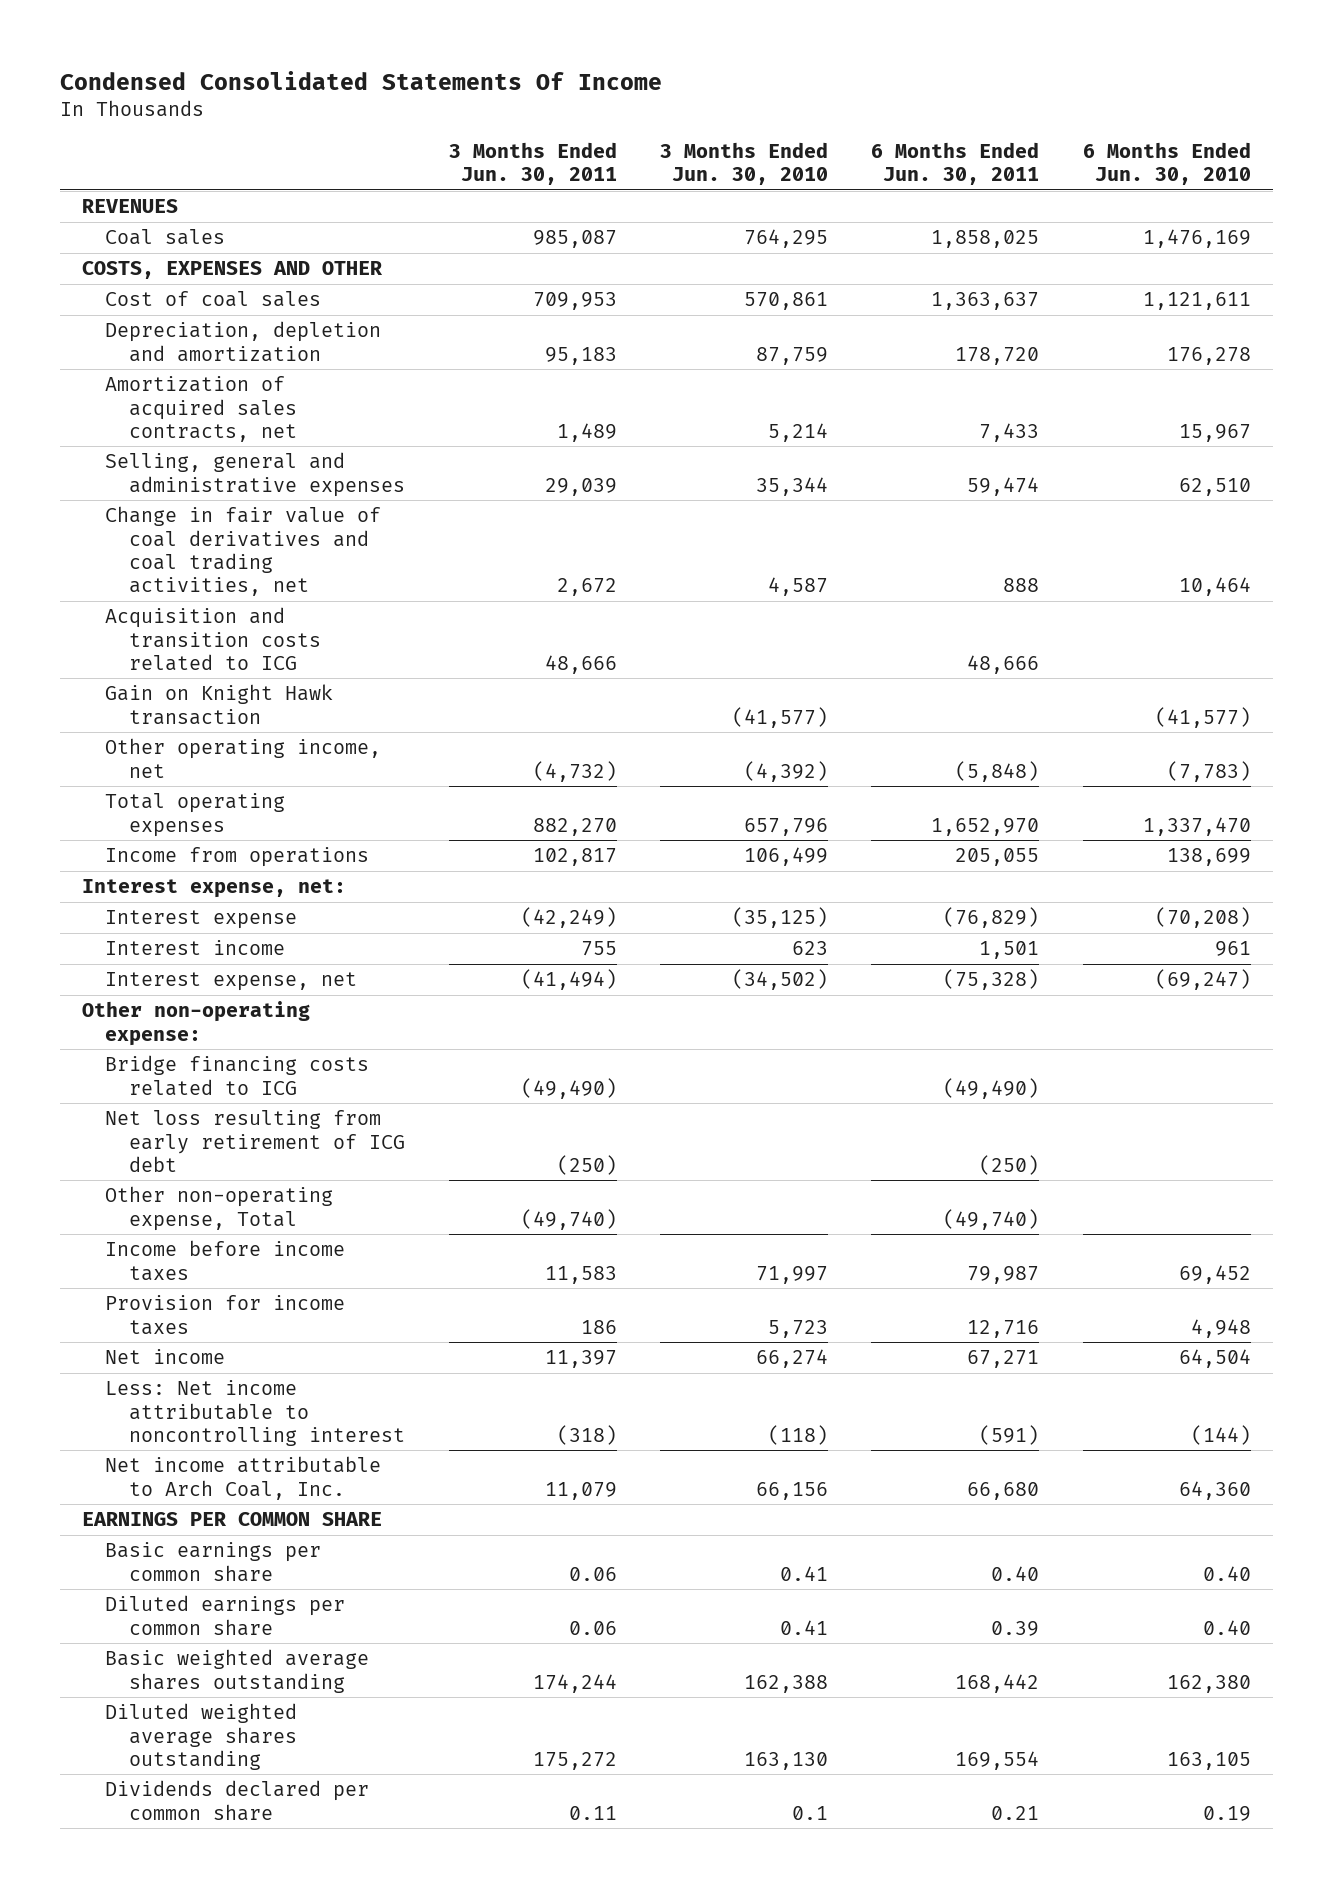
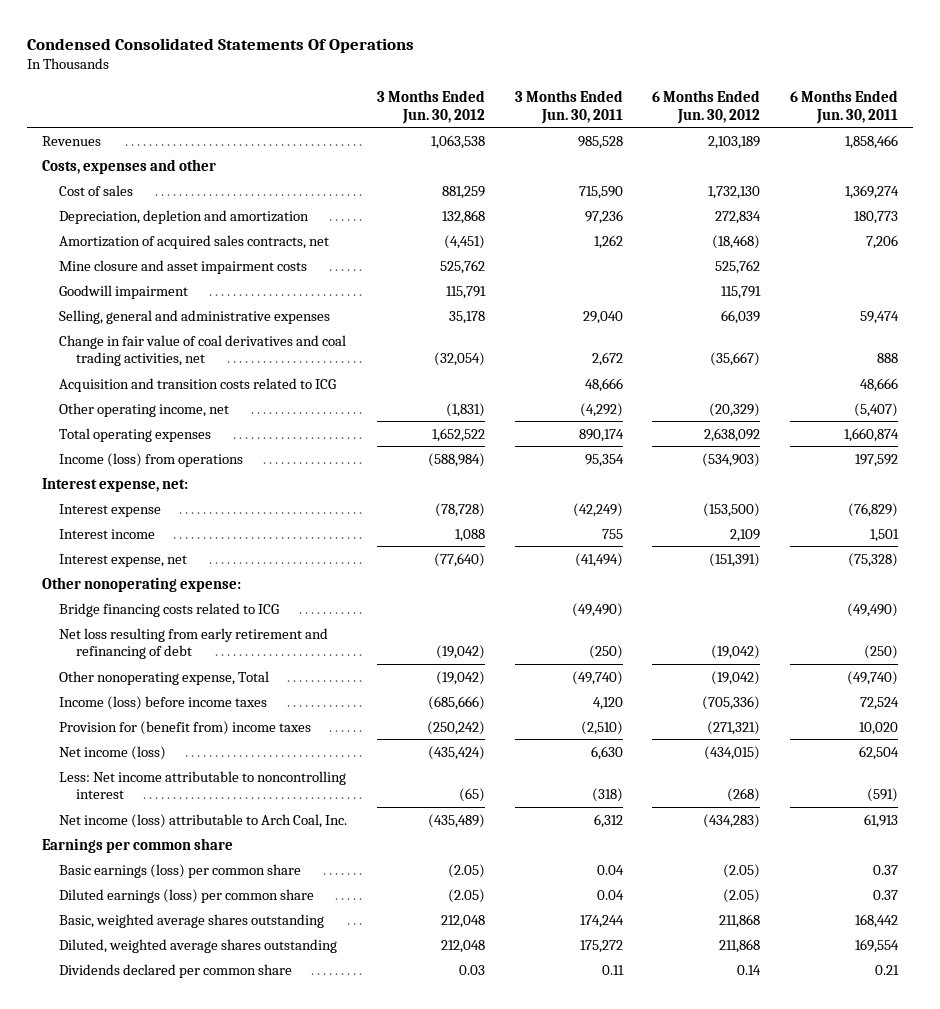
- Condensed Consolidated Statements Of Income
+ Condensed Consolidated Statements Of Operations
- | 3 Months Ended Jun. 30, 2011 | 3 Months Ended Jun. 30, 2010 | 6 Months Ended Jun. 30, 2011 | 6 Months Ended Jun. 30, 2010
+ | 3 Months Ended Jun. 30, 2012 | 3 Months Ended Jun. 30, 2011 | 6 Months Ended Jun. 30, 2012 | 6 Months Ended Jun. 30, 2011
- REVENUES
- Coal sales | 985,087 | 764,295 | 1,858,025 | 1,476,169
- COSTS, EXPENSES AND OTHER
- Cost of coal sales | 709,953 | 570,861 | 1,363,637 | 1,121,611
- Depreciation, depletion and amortization | 95,183 | 87,759 | 178,720 | 176,278
- Amortization of acquired sales contracts, net | 1,489 | 5,214 | 7,433 | 15,967
- Selling, general and administrative expenses | 29,039 | 35,344 | 59,474 | 62,510
+ Revenues | 1,063,538 | 985,528 | 2,103,189 | 1,858,466
+ Costs, expenses and other
+ Cost of sales | 881,259 | 715,590 | 1,732,130 | 1,369,274
+ Depreciation, depletion and amortization | 132,868 | 97,236 | 272,834 | 180,773
+ Amortization of acquired sales contracts, net | (4,451) | 1,262 | (18,468) | 7,206
+ Mine closure and asset impairment costs | 525,762 | | 525,762 |
+ Goodwill impairment | 115,791 | | 115,791 |
+ Selling, general and administrative expenses | 35,178 | 29,040 | 66,039 | 59,474
- Gain on Knight Hawk transaction | | (41,577) | | (41,577)
- Other operating income, net | (4,732) | (4,392) | (5,848) | (7,783)
- Total operating expenses | 882,270 | 657,796 | 1,652,970 | 1,337,470
- Income from operations | 102,817 | 106,499 | 205,055 | 138,699
+ Other operating income, net | (1,831) | (4,292) | (20,329) | (5,407)
+ Total operating expenses | 1,652,522 | 890,174 | 2,638,092 | 1,660,874
+ Income (loss) from operations | (588,984) | 95,354 | (534,903) | 197,592
- Other non-operating expense:
+ Other nonoperating expense:
- Net loss resulting from early retirement of ICG debt | (250) | | (250) |
- Other non-operating expense, Total | (49,740) | | (49,740) |
- Income before income taxes | 11,583 | 71,997 | 79,987 | 69,452
- Provision for income taxes | 186 | 5,723 | 12,716 | 4,948
- Net income | 11,397 | 66,274 | 67,271 | 64,504
+ Net loss resulting from early retirement and refinancing of debt | (19,042) | (250) | (19,042) | (250)
+ Other nonoperating expense, Total | (19,042) | (49,740) | (19,042) | (49,740)
+ Income (loss) before income taxes | (685,666) | 4,120 | (705,336) | 72,524
+ Provision for (benefit from) income taxes | (250,242) | (2,510) | (271,321) | 10,020
+ Net income (loss) | (435,424) | 6,630 | (434,015) | 62,504
- Net income attributable to Arch Coal, Inc. | 11,079 | 66,156 | 66,680 | 64,360
- EARNINGS PER COMMON SHARE
- Basic earnings per common share | 0.06 | 0.41 | 0.40 | 0.40
- Diluted earnings per common share | 0.06 | 0.41 | 0.39 | 0.40
- Basic weighted average shares outstanding | 174,244 | 162,388 | 168,442 | 162,380
- Diluted weighted average shares outstanding | 175,272 | 163,130 | 169,554 | 163,105
+ Net income (loss) attributable to Arch Coal, Inc. | (435,489) | 6,312 | (434,283) | 61,913
+ Earnings per common share
+ Basic earnings (loss) per common share | (2.05) | 0.04 | (2.05) | 0.37
+ Diluted earnings (loss) per common share | (2.05) | 0.04 | (2.05) | 0.37
+ Basic, weighted average shares outstanding | 212,048 | 174,244 | 211,868 | 168,442
+ Diluted, weighted average shares outstanding | 212,048 | 175,272 | 211,868 | 169,554

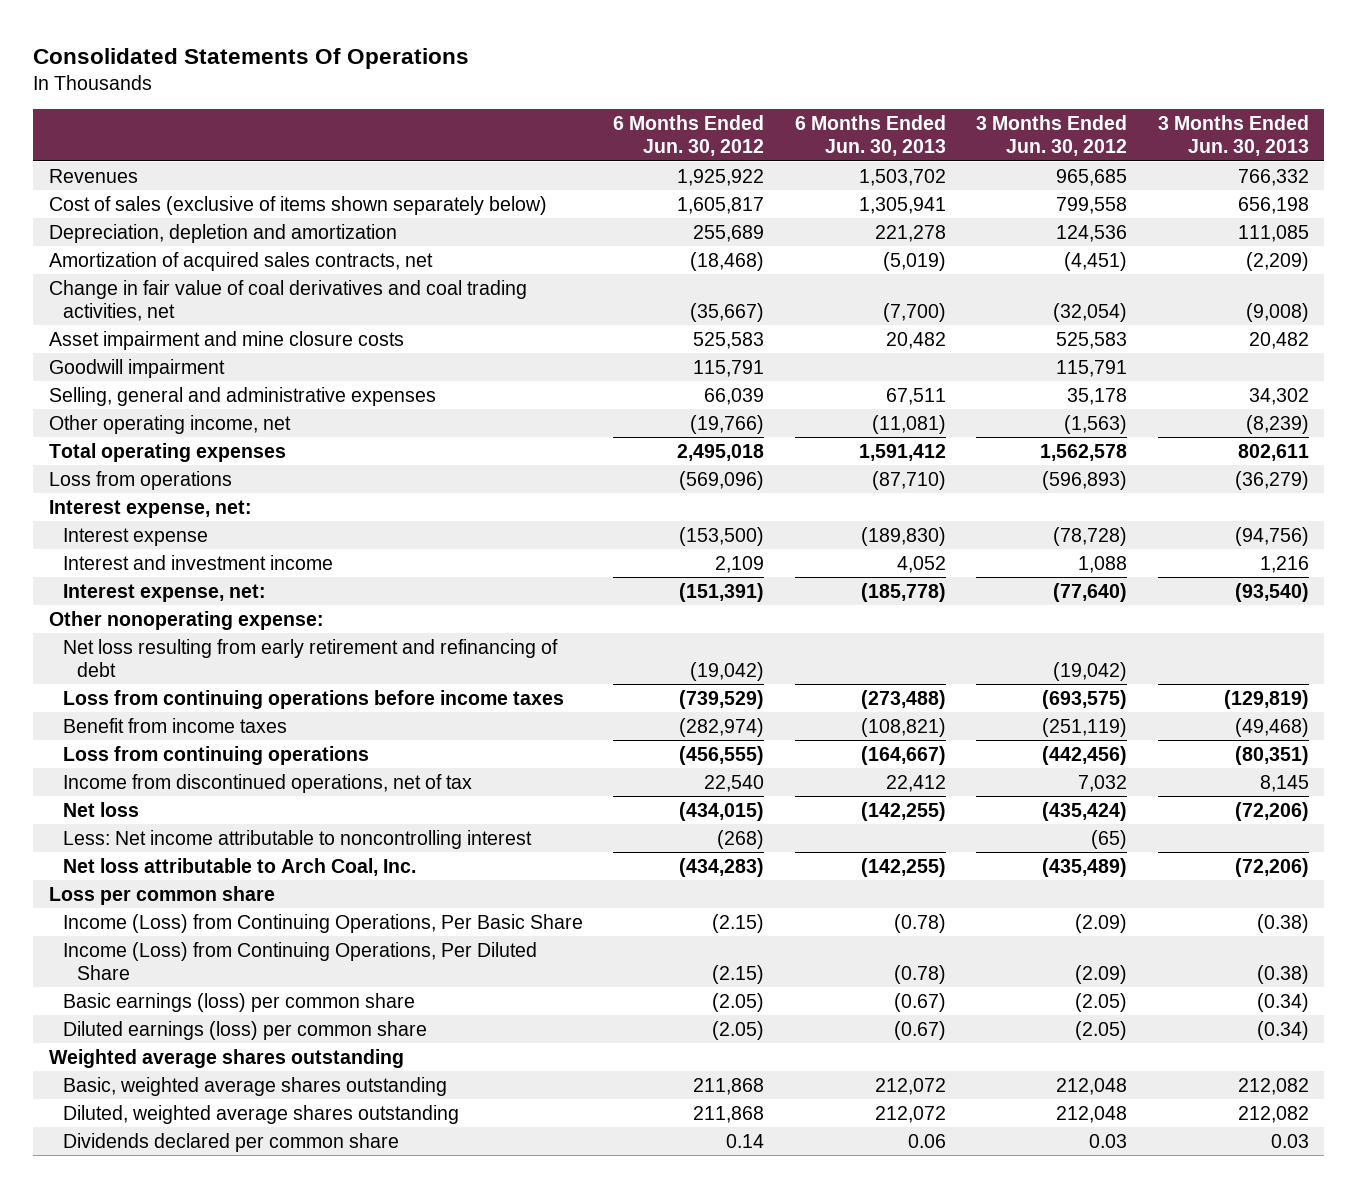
- Condensed Consolidated Statements Of Operations
+ Consolidated Statements Of Operations
- | 3 Months Ended Jun. 30, 2012 | 3 Months Ended Jun. 30, 2011 | 6 Months Ended Jun. 30, 2012 | 6 Months Ended Jun. 30, 2011
+ | 6 Months Ended Jun. 30, 2012 | 6 Months Ended Jun. 30, 2013 | 3 Months Ended Jun. 30, 2012 | 3 Months Ended Jun. 30, 2013
- Revenues | 1,063,538 | 985,528 | 2,103,189 | 1,858,466
- Costs, expenses and other
- Cost of sales | 881,259 | 715,590 | 1,732,130 | 1,369,274
- Depreciation, depletion and amortization | 132,868 | 97,236 | 272,834 | 180,773
+ Revenues | 1,925,922 | 1,503,702 | 965,685 | 766,332
+ Cost of sales (exclusive of items shown separately below) | 1,605,817 | 1,305,941 | 799,558 | 656,198
+ Depreciation, depletion and amortization | 255,689 | 221,278 | 124,536 | 111,085
- Mine closure and asset impairment costs | 525,762 | | 525,762 |
moved up: Change in fair value of coal derivatives and coal trading activities, net | (35,667) | (7,700) | (32,054) | (9,008)
+ Asset impairment and mine closure costs | 525,583 | 20,482 | 525,583 | 20,482
- Acquisition and transition costs related to ICG | | 48,666 | | 48,666
- Other operating income, net | (1,831) | (4,292) | (20,329) | (5,407)
- Total operating expenses | 1,652,522 | 890,174 | 2,638,092 | 1,660,874
- Income (loss) from operations | (588,984) | 95,354 | (534,903) | 197,592
+ Other operating income, net | (19,766) | (11,081) | (1,563) | (8,239)
+ Total operating expenses | 2,495,018 | 1,591,412 | 1,562,578 | 802,611
+ Loss from operations | (569,096) | (87,710) | (596,893) | (36,279)
- Interest income | 1,088 | 755 | 2,109 | 1,501
- Interest expense, net | (77,640) | (41,494) | (151,391) | (75,328)
+ Interest and investment income | 2,109 | 4,052 | 1,088 | 1,216
+ Interest expense, net: | (151,391) | (185,778) | (77,640) | (93,540)
- Bridge financing costs related to ICG | | (49,490) | | (49,490)
- Other nonoperating expense, Total | (19,042) | (49,740) | (19,042) | (49,740)
- Income (loss) before income taxes | (685,666) | 4,120 | (705,336) | 72,524
- Provision for (benefit from) income taxes | (250,242) | (2,510) | (271,321) | 10,020
- Net income (loss) | (435,424) | 6,630 | (434,015) | 62,504
+ Loss from continuing operations before income taxes | (739,529) | (273,488) | (693,575) | (129,819)
+ Benefit from income taxes | (282,974) | (108,821) | (251,119) | (49,468)
+ Loss from continuing operations | (456,555) | (164,667) | (442,456) | (80,351)
+ Income from discontinued operations, net of tax | 22,540 | 22,412 | 7,032 | 8,145
+ Net loss | (434,015) | (142,255) | (435,424) | (72,206)
- Net income (loss) attributable to Arch Coal, Inc. | (435,489) | 6,312 | (434,283) | 61,913
- Earnings per common share
+ Net loss attributable to Arch Coal, Inc. | (434,283) | (142,255) | (435,489) | (72,206)
+ Loss per common share
+ Income (Loss) from Continuing Operations, Per Basic Share | (2.15) | (0.78) | (2.09) | (0.38)
+ Income (Loss) from Continuing Operations, Per Diluted Share | (2.15) | (0.78) | (2.09) | (0.38)
+ Weighted average shares outstanding

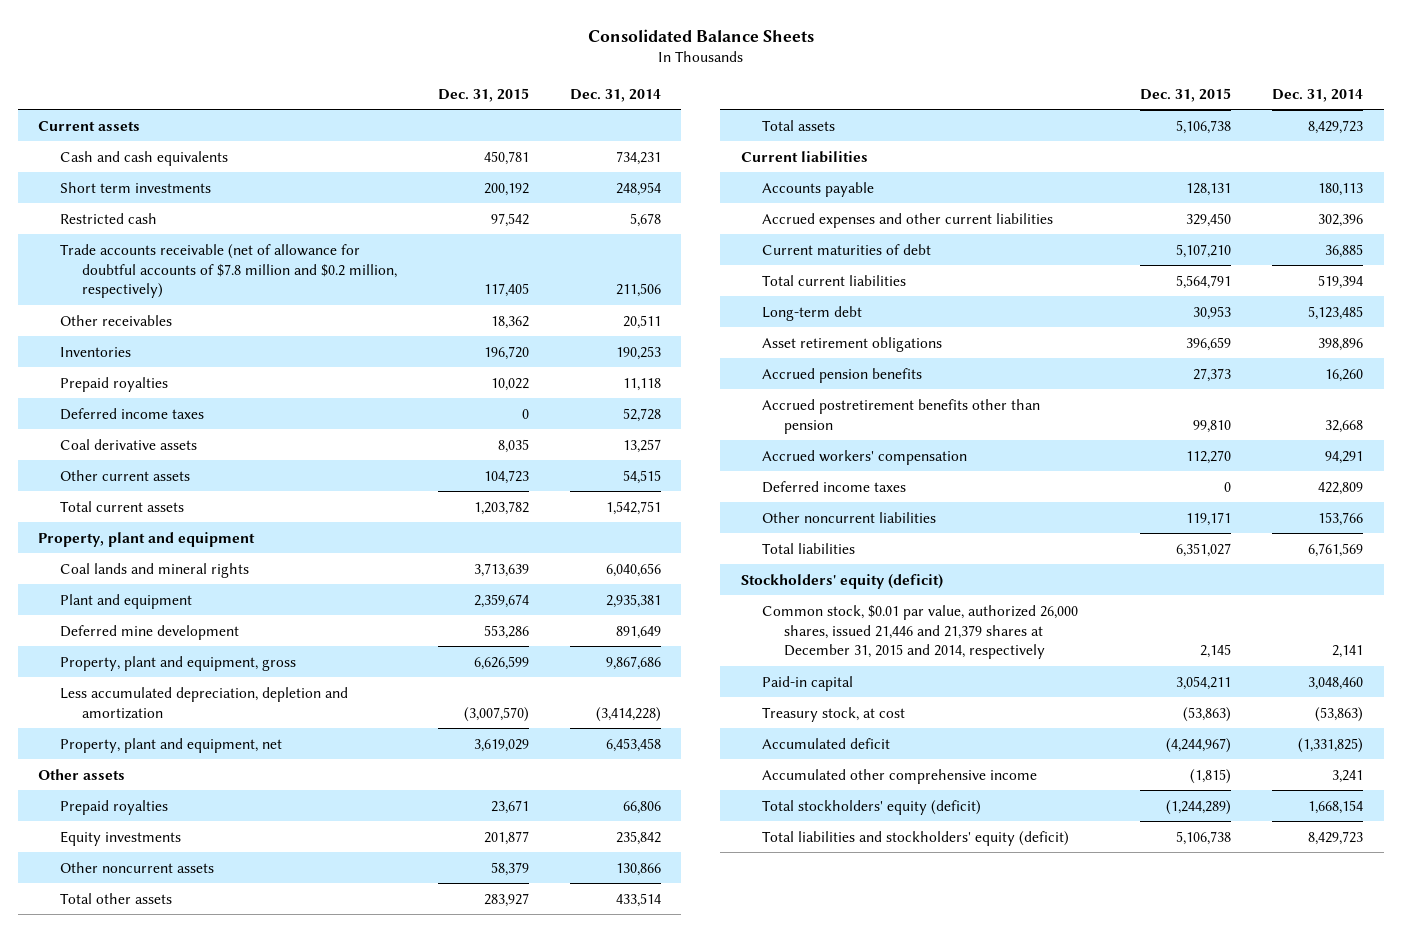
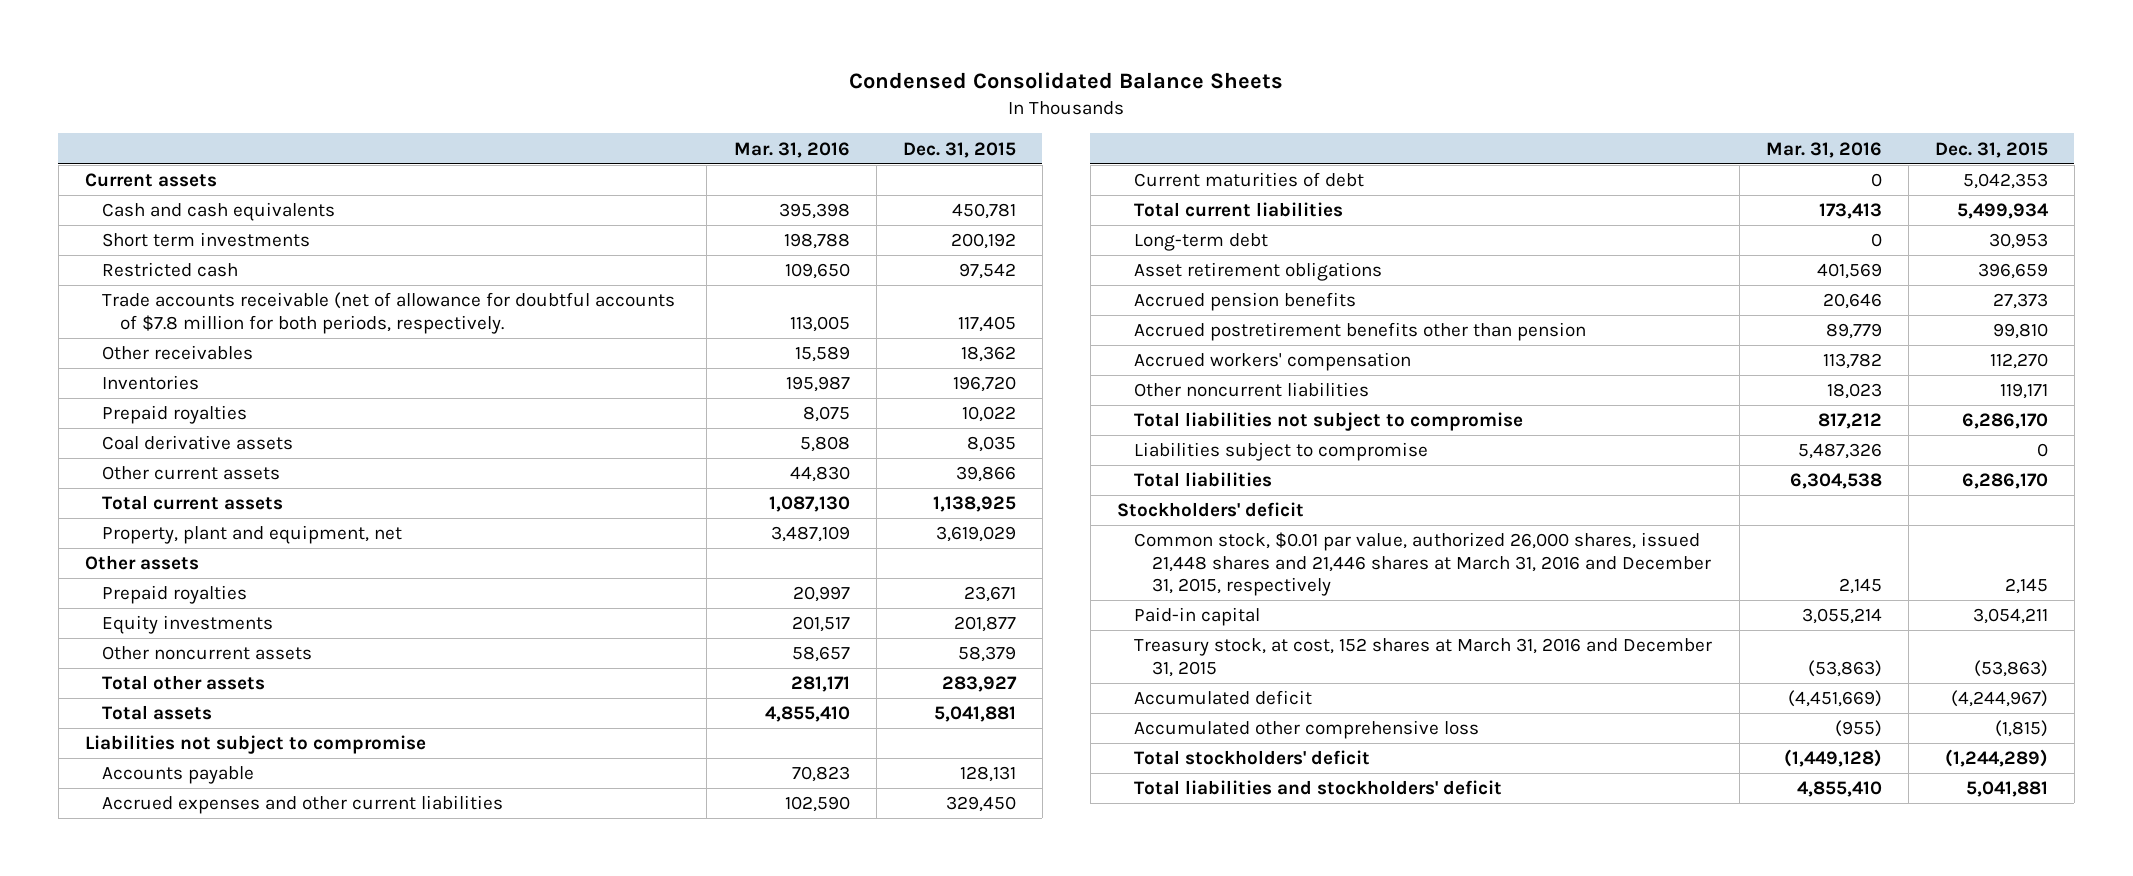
- Consolidated Balance Sheets
+ Condensed Consolidated Balance Sheets
- | Dec. 31, 2015 | Dec. 31, 2014
+ | Mar. 31, 2016 | Dec. 31, 2015
- Trade accounts receivable (net of allowance for doubtful accounts of $7.8 million and $0.2 million, respectively) | 117,405 | 211,506
+ Trade accounts receivable (net of allowance for doubtful accounts of $7.8 million for both periods, respectively. | 113,005 | 117,405
- Deferred income taxes | 0 | 52,728
- Other current assets | 104,723 | 54,515
- Total current assets | 1,203,782 | 1,542,751
- Property, plant and equipment
- Coal lands and mineral rights | 3,713,639 | 6,040,656
- Plant and equipment | 2,359,674 | 2,935,381
- Deferred mine development | 553,286 | 891,649
- Property, plant and equipment, gross | 6,626,599 | 9,867,686
- Less accumulated depreciation, depletion and amortization | (3,007,570) | (3,414,228)
+ Other current assets | 44,830 | 39,866
+ Total current assets | 1,087,130 | 1,138,925
- Total assets | 5,106,738 | 8,429,723
- Current liabilities
+ Total assets | 4,855,410 | 5,041,881
+ Liabilities not subject to compromise
- Current maturities of debt | 5,107,210 | 36,885
- Total current liabilities | 5,564,791 | 519,394
+ Current maturities of debt | 0 | 5,042,353
+ Total current liabilities | 173,413 | 5,499,934
- Deferred income taxes | 0 | 422,809
- Total liabilities | 6,351,027 | 6,761,569
- Stockholders' equity (deficit)
- Common stock, $0.01 par value, authorized 26,000 shares, issued 21,446 and 21,379 shares at December 31, 2015 and 2014, respectively | 2,145 | 2,141
+ Total liabilities not subject to compromise | 817,212 | 6,286,170
+ Liabilities subject to compromise | 5,487,326 | 0
+ Total liabilities | 6,304,538 | 6,286,170
+ Stockholders' deficit
+ Common stock, $0.01 par value, authorized 26,000 shares, issued 21,448 shares and 21,446 shares at March 31, 2016 and December 31, 2015, respectively | 2,145 | 2,145
- Treasury stock, at cost | (53,863) | (53,863)
+ Treasury stock, at cost, 152 shares at March 31, 2016 and December 31, 2015 | (53,863) | (53,863)
- Accumulated other comprehensive income | (1,815) | 3,241
- Total stockholders' equity (deficit) | (1,244,289) | 1,668,154
- Total liabilities and stockholders' equity (deficit) | 5,106,738 | 8,429,723
+ Accumulated other comprehensive loss | (955) | (1,815)
+ Total stockholders' deficit | (1,449,128) | (1,244,289)
+ Total liabilities and stockholders' deficit | 4,855,410 | 5,041,881

